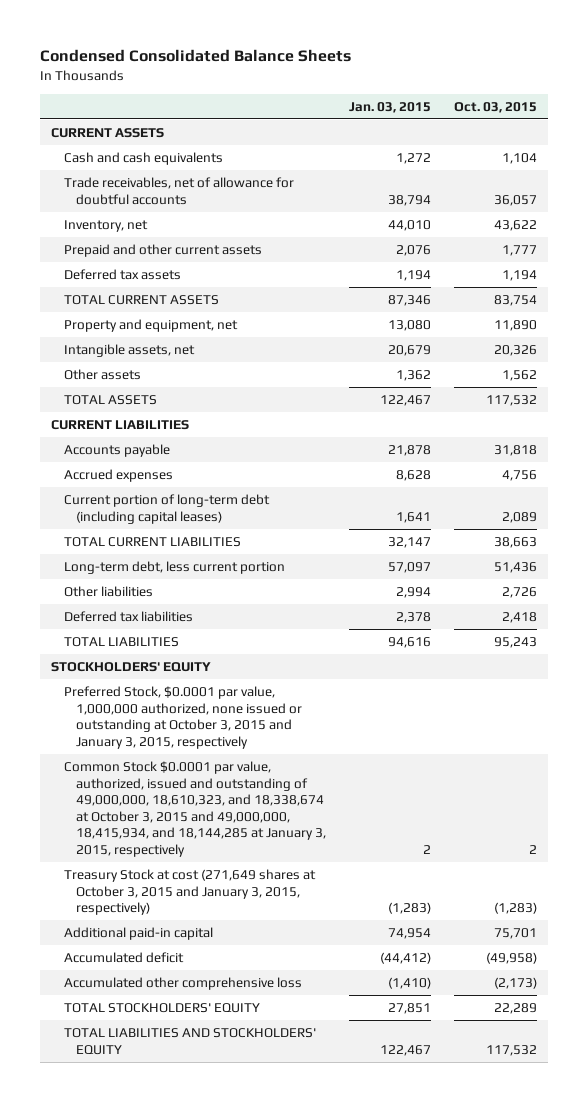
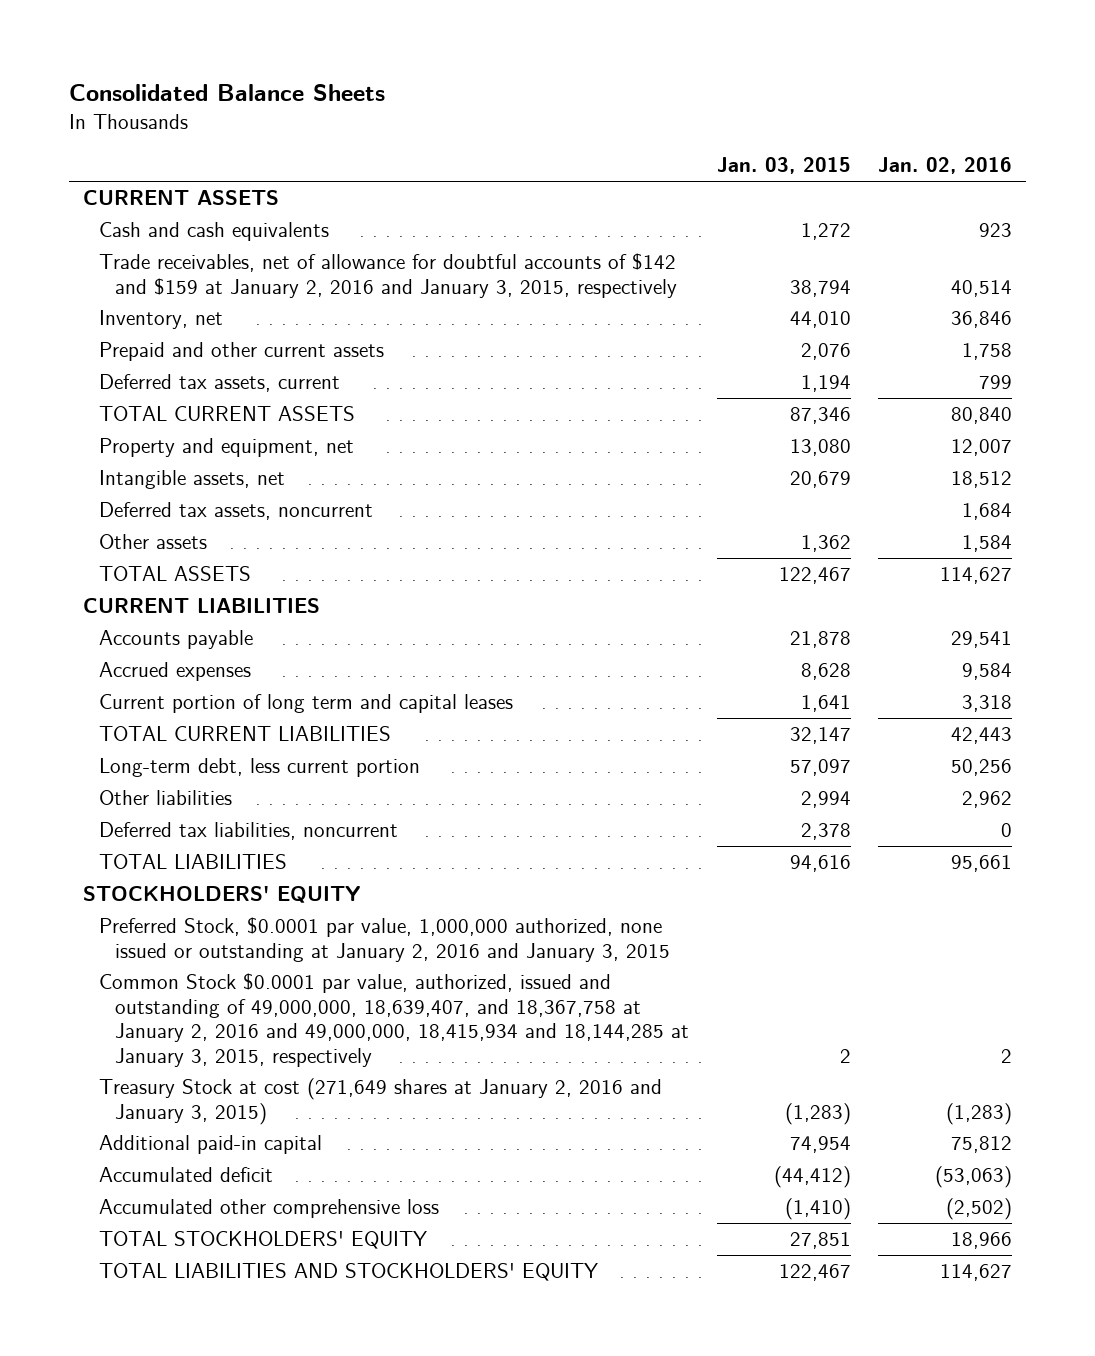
- Condensed Consolidated Balance Sheets
+ Consolidated Balance Sheets
- | Jan. 03, 2015 | Oct. 03, 2015
+ | Jan. 03, 2015 | Jan. 02, 2016
- Trade receivables, net of allowance for doubtful accounts | 38,794 | 36,057
+ Trade receivables, net of allowance for doubtful accounts of $142 and $159 at January 2, 2016 and January 3, 2015, respectively | 38,794 | 40,514
- Deferred tax assets | 1,194 | 1,194
+ Deferred tax assets, current | 1,194 | 799
+ Deferred tax assets, noncurrent | | 1,684
- Current portion of long-term debt (including capital leases) | 1,641 | 2,089
+ Current portion of long term and capital leases | 1,641 | 3,318
- Deferred tax liabilities | 2,378 | 2,418
+ Deferred tax liabilities, noncurrent | 2,378 | 0
- Preferred Stock, $0.0001 par value, 1,000,000 authorized, none issued or outstanding at October 3, 2015 and January 3, 2015, respectively
- Common Stock $0.0001 par value, authorized, issued and outstanding of 49,000,000, 18,610,323, and 18,338,674 at October 3, 2015 and 49,000,000, 18,415,934, and 18,144,285 at January 3, 2015, respectively | 2 | 2
- Treasury Stock at cost (271,649 shares at October 3, 2015 and January 3, 2015, respectively) | (1,283) | (1,283)
+ Preferred Stock, $0.0001 par value, 1,000,000 authorized, none issued or outstanding at January 2, 2016 and January 3, 2015
+ Common Stock $0.0001 par value, authorized, issued and outstanding of 49,000,000, 18,639,407, and 18,367,758 at January 2, 2016 and 49,000,000, 18,415,934 and 18,144,285 at January 3, 2015, respectively | 2 | 2
+ Treasury Stock at cost (271,649 shares at January 2, 2016 and January 3, 2015) | (1,283) | (1,283)

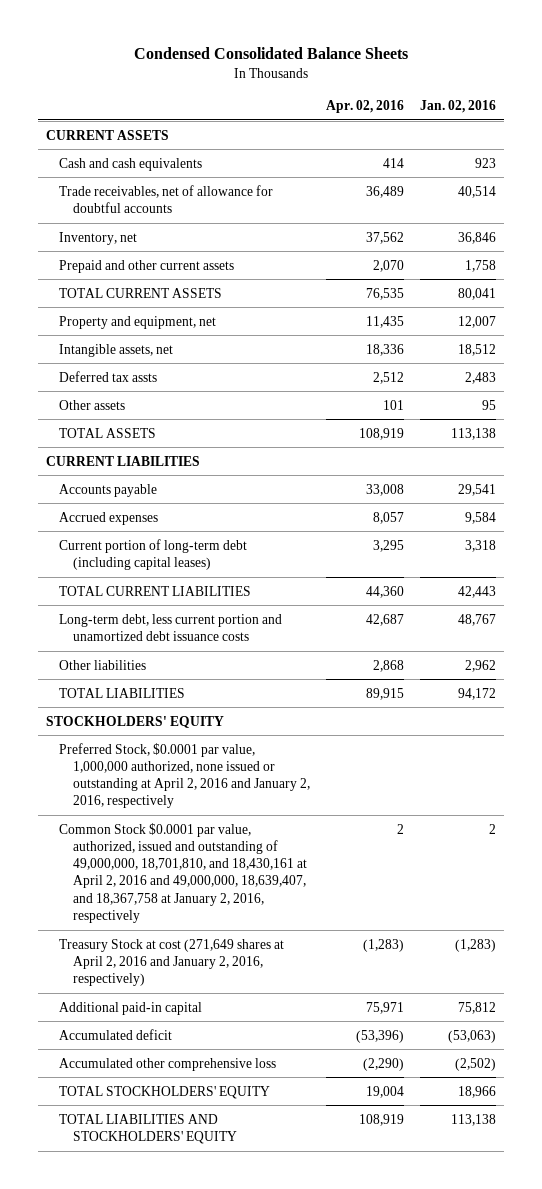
- Consolidated Balance Sheets
+ Condensed Consolidated Balance Sheets
- | Jan. 03, 2015 | Jan. 02, 2016
+ | Apr. 02, 2016 | Jan. 02, 2016
- Trade receivables, net of allowance for doubtful accounts of $142 and $159 at January 2, 2016 and January 3, 2015, respectively | 38,794 | 40,514
+ Trade receivables, net of allowance for doubtful accounts | 36,489 | 40,514
- Deferred tax assets, current | 1,194 | 799
- TOTAL CURRENT ASSETS | 87,346 | 80,840
+ TOTAL CURRENT ASSETS | 76,535 | 80,041
- Deferred tax assets, noncurrent | | 1,684
- Other assets | 1,362 | 1,584
- TOTAL ASSETS | 122,467 | 114,627
+ Deferred tax assts | 2,512 | 2,483
+ Other assets | 101 | 95
+ TOTAL ASSETS | 108,919 | 113,138
- Current portion of long term and capital leases | 1,641 | 3,318
+ Current portion of long-term debt (including capital leases) | 3,295 | 3,318
- Long-term debt, less current portion | 57,097 | 50,256
+ Long-term debt, less current portion and unamortized debt issuance costs | 42,687 | 48,767
- Deferred tax liabilities, noncurrent | 2,378 | 0
- TOTAL LIABILITIES | 94,616 | 95,661
+ TOTAL LIABILITIES | 89,915 | 94,172
- Preferred Stock, $0.0001 par value, 1,000,000 authorized, none issued or outstanding at January 2, 2016 and January 3, 2015
- Common Stock $0.0001 par value, authorized, issued and outstanding of 49,000,000, 18,639,407, and 18,367,758 at January 2, 2016 and 49,000,000, 18,415,934 and 18,144,285 at January 3, 2015, respectively | 2 | 2
- Treasury Stock at cost (271,649 shares at January 2, 2016 and January 3, 2015) | (1,283) | (1,283)
+ Preferred Stock, $0.0001 par value, 1,000,000 authorized, none issued or outstanding at April 2, 2016 and January 2, 2016, respectively
+ Common Stock $0.0001 par value, authorized, issued and outstanding of 49,000,000, 18,701,810, and 18,430,161 at April 2, 2016 and 49,000,000, 18,639,407, and 18,367,758 at January 2, 2016, respectively | 2 | 2
+ Treasury Stock at cost (271,649 shares at April 2, 2016 and January 2, 2016, respectively) | (1,283) | (1,283)
- TOTAL LIABILITIES AND STOCKHOLDERS' EQUITY | 122,467 | 114,627
+ TOTAL LIABILITIES AND STOCKHOLDERS' EQUITY | 108,919 | 113,138

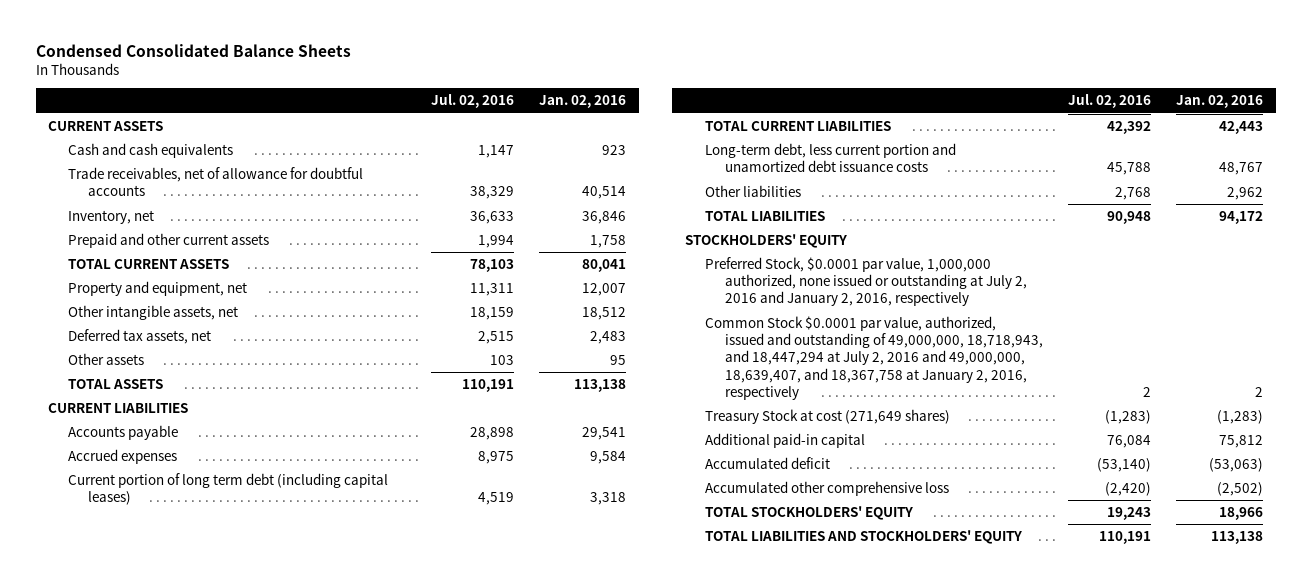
- | Apr. 02, 2016 | Jan. 02, 2016
+ | Jul. 02, 2016 | Jan. 02, 2016
- Intangible assets, net | 18,336 | 18,512
- Deferred tax assts | 2,512 | 2,483
+ Other intangible assets, net | 18,159 | 18,512
+ Deferred tax assets, net | 2,515 | 2,483
- Current portion of long-term debt (including capital leases) | 3,295 | 3,318
+ Current portion of long term debt (including capital leases) | 4,519 | 3,318
- Preferred Stock, $0.0001 par value, 1,000,000 authorized, none issued or outstanding at April 2, 2016 and January 2, 2016, respectively
- Common Stock $0.0001 par value, authorized, issued and outstanding of 49,000,000, 18,701,810, and 18,430,161 at April 2, 2016 and 49,000,000, 18,639,407, and 18,367,758 at January 2, 2016, respectively | 2 | 2
- Treasury Stock at cost (271,649 shares at April 2, 2016 and January 2, 2016, respectively) | (1,283) | (1,283)
+ Preferred Stock, $0.0001 par value, 1,000,000 authorized, none issued or outstanding at July 2, 2016 and January 2, 2016, respectively
+ Common Stock $0.0001 par value, authorized, issued and outstanding of 49,000,000, 18,718,943, and 18,447,294 at July 2, 2016 and 49,000,000, 18,639,407, and 18,367,758 at January 2, 2016, respectively | 2 | 2
+ Treasury Stock at cost (271,649 shares) | (1,283) | (1,283)

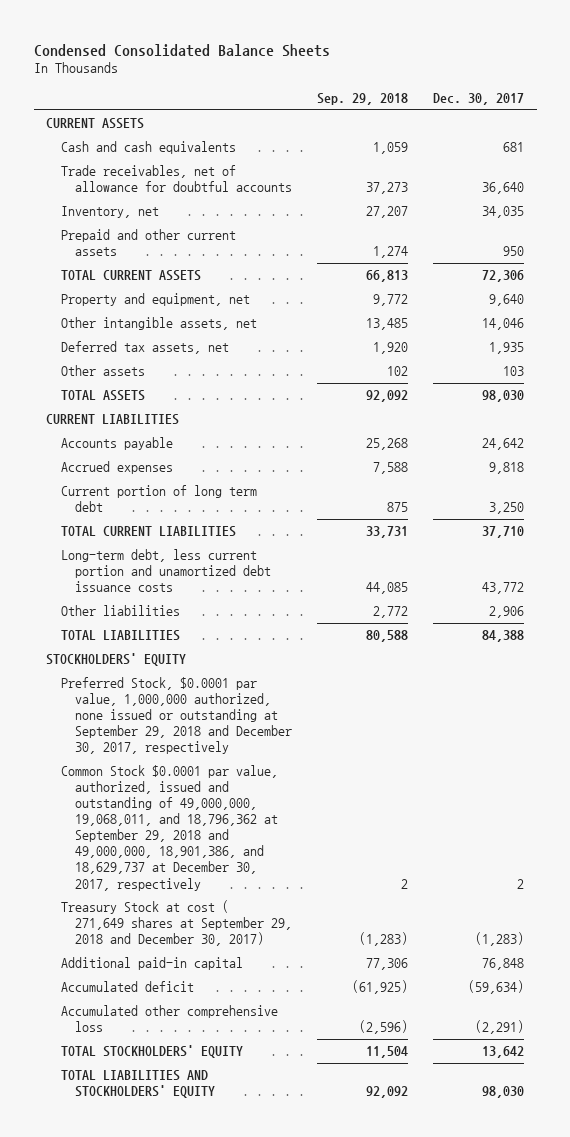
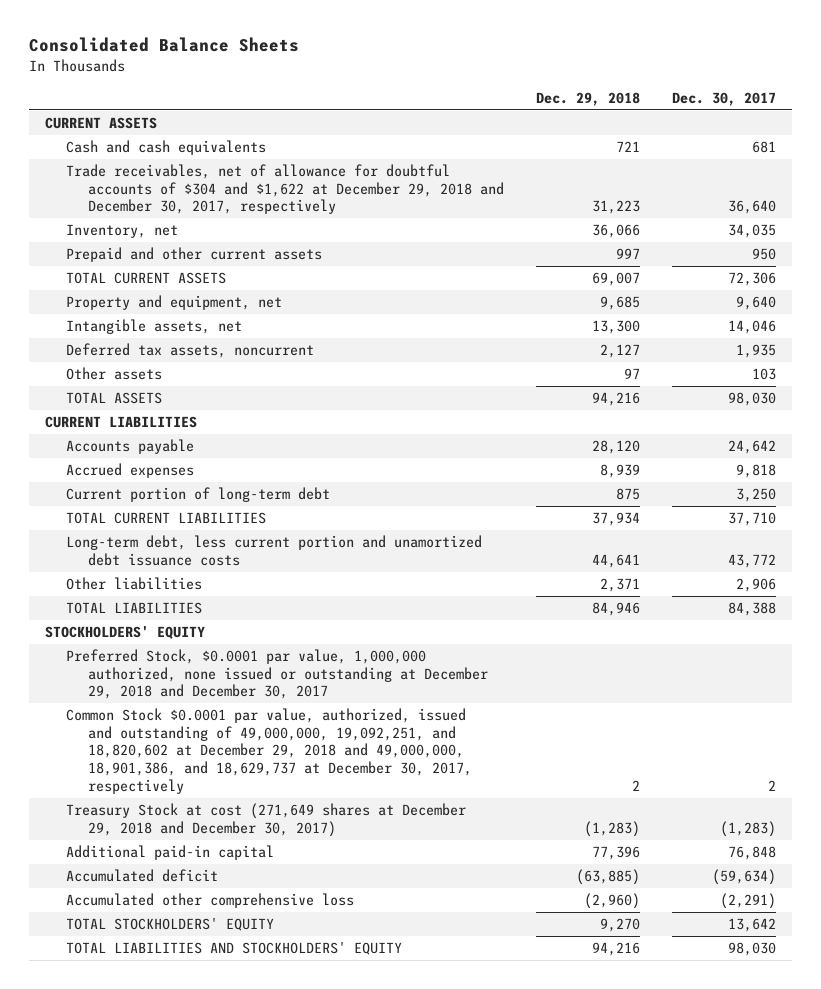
- Condensed Consolidated Balance Sheets
+ Consolidated Balance Sheets
- | Sep. 29, 2018 | Dec. 30, 2017
+ | Dec. 29, 2018 | Dec. 30, 2017
- Trade receivables, net of allowance for doubtful accounts | 37,273 | 36,640
+ Trade receivables, net of allowance for doubtful accounts of $304 and $1,622 at December 29, 2018 and December 30, 2017, respectively | 31,223 | 36,640
- Other intangible assets, net | 13,485 | 14,046
- Deferred tax assets, net | 1,920 | 1,935
+ Intangible assets, net | 13,300 | 14,046
+ Deferred tax assets, noncurrent | 2,127 | 1,935
- Current portion of long term debt | 875 | 3,250
+ Current portion of long-term debt | 875 | 3,250
- Preferred Stock, $0.0001 par value, 1,000,000 authorized, none issued or outstanding at September 29, 2018 and December 30, 2017, respectively
- Common Stock $0.0001 par value, authorized, issued and outstanding of 49,000,000, 19,068,011, and 18,796,362 at September 29, 2018 and 49,000,000, 18,901,386, and 18,629,737 at December 30, 2017, respectively | 2 | 2
- Treasury Stock at cost ( 271,649 shares at September 29, 2018 and December 30, 2017) | (1,283) | (1,283)
+ Preferred Stock, $0.0001 par value, 1,000,000 authorized, none issued or outstanding at December 29, 2018 and December 30, 2017
+ Common Stock $0.0001 par value, authorized, issued and outstanding of 49,000,000, 19,092,251, and 18,820,602 at December 29, 2018 and 49,000,000, 18,901,386, and 18,629,737 at December 30, 2017, respectively | 2 | 2
+ Treasury Stock at cost (271,649 shares at December 29, 2018 and December 30, 2017) | (1,283) | (1,283)

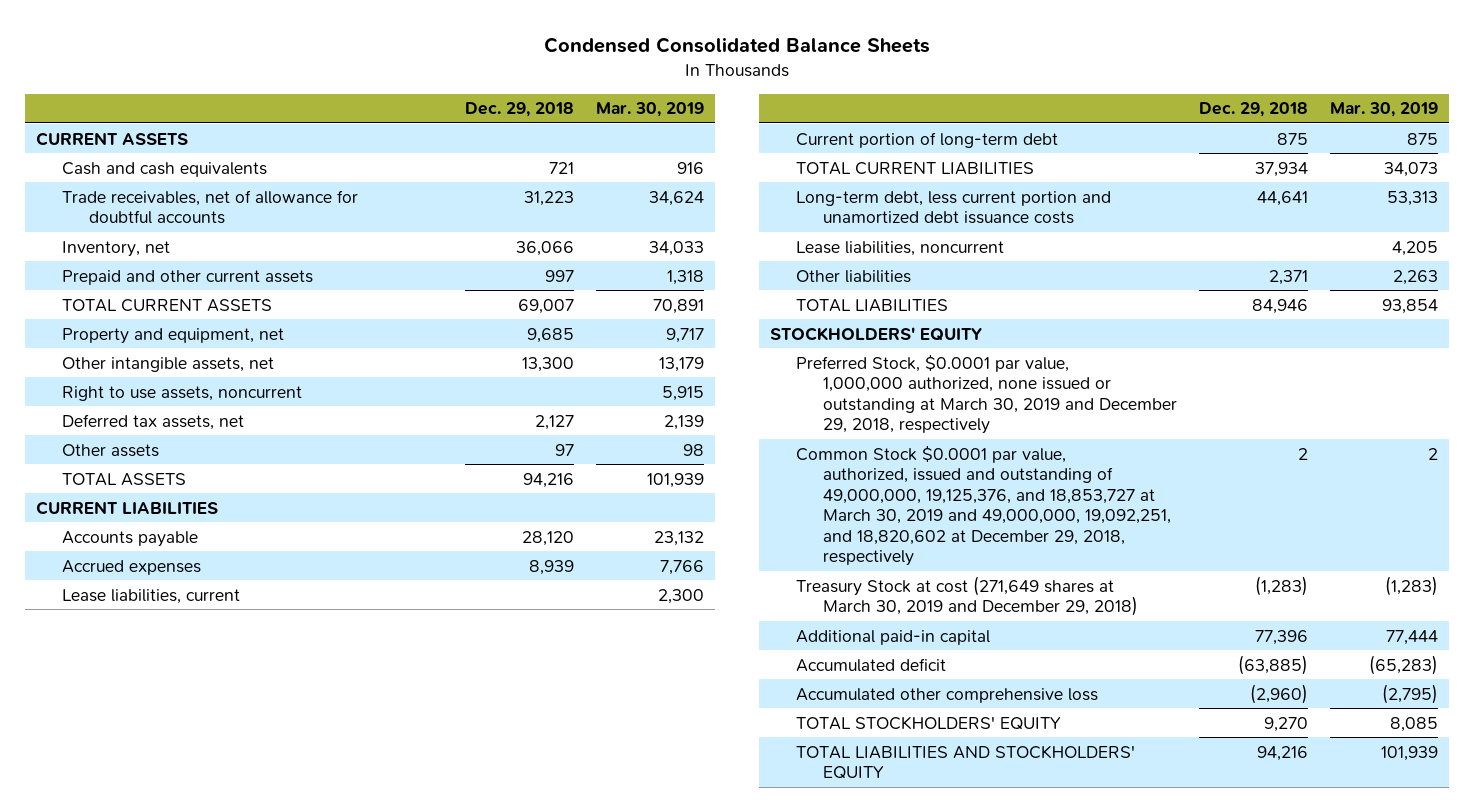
- Consolidated Balance Sheets
+ Condensed Consolidated Balance Sheets
- | Dec. 29, 2018 | Dec. 30, 2017
+ | Dec. 29, 2018 | Mar. 30, 2019
- Trade receivables, net of allowance for doubtful accounts of $304 and $1,622 at December 29, 2018 and December 30, 2017, respectively | 31,223 | 36,640
+ Trade receivables, net of allowance for doubtful accounts | 31,223 | 34,624
- Intangible assets, net | 13,300 | 14,046
- Deferred tax assets, noncurrent | 2,127 | 1,935
+ Other intangible assets, net | 13,300 | 13,179
+ Right to use assets, noncurrent | | 5,915
+ Deferred tax assets, net | 2,127 | 2,139
+ Lease liabilities, current | | 2,300
+ Lease liabilities, noncurrent | | 4,205
- Preferred Stock, $0.0001 par value, 1,000,000 authorized, none issued or outstanding at December 29, 2018 and December 30, 2017
- Common Stock $0.0001 par value, authorized, issued and outstanding of 49,000,000, 19,092,251, and 18,820,602 at December 29, 2018 and 49,000,000, 18,901,386, and 18,629,737 at December 30, 2017, respectively | 2 | 2
- Treasury Stock at cost (271,649 shares at December 29, 2018 and December 30, 2017) | (1,283) | (1,283)
+ Preferred Stock, $0.0001 par value, 1,000,000 authorized, none issued or outstanding at March 30, 2019 and December 29, 2018, respectively
+ Common Stock $0.0001 par value, authorized, issued and outstanding of 49,000,000, 19,125,376, and 18,853,727 at March 30, 2019 and 49,000,000, 19,092,251, and 18,820,602 at December 29, 2018, respectively | 2 | 2
+ Treasury Stock at cost (271,649 shares at March 30, 2019 and December 29, 2018) | (1,283) | (1,283)

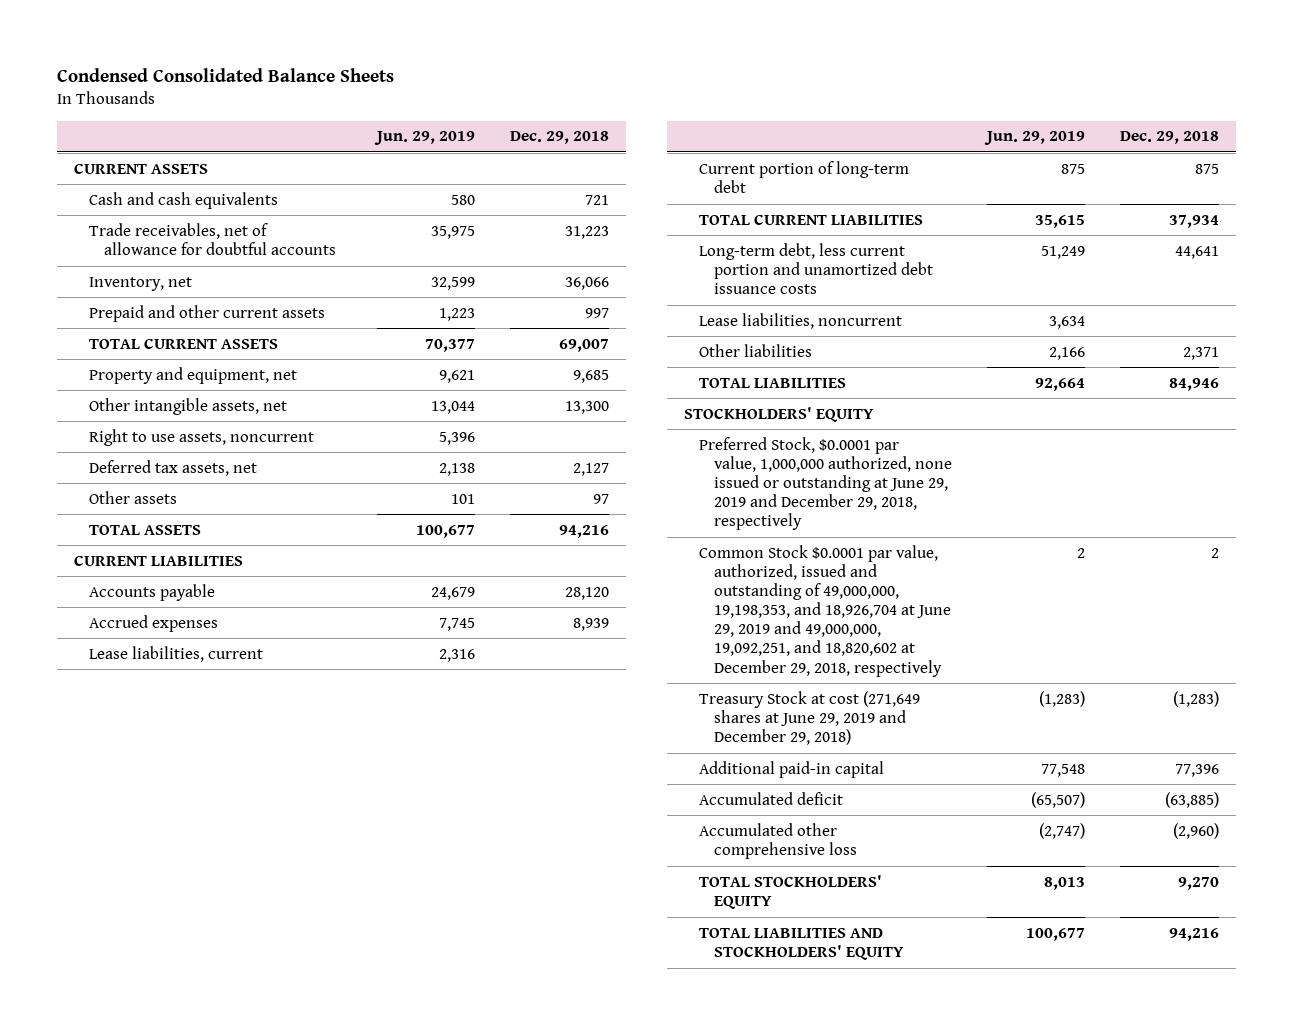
- | Dec. 29, 2018 | Mar. 30, 2019
+ | Jun. 29, 2019 | Dec. 29, 2018
- Preferred Stock, $0.0001 par value, 1,000,000 authorized, none issued or outstanding at March 30, 2019 and December 29, 2018, respectively
- Common Stock $0.0001 par value, authorized, issued and outstanding of 49,000,000, 19,125,376, and 18,853,727 at March 30, 2019 and 49,000,000, 19,092,251, and 18,820,602 at December 29, 2018, respectively | 2 | 2
- Treasury Stock at cost (271,649 shares at March 30, 2019 and December 29, 2018) | (1,283) | (1,283)
+ Preferred Stock, $0.0001 par value, 1,000,000 authorized, none issued or outstanding at June 29, 2019 and December 29, 2018, respectively
+ Common Stock $0.0001 par value, authorized, issued and outstanding of 49,000,000, 19,198,353, and 18,926,704 at June 29, 2019 and 49,000,000, 19,092,251, and 18,820,602 at December 29, 2018, respectively | 2 | 2
+ Treasury Stock at cost (271,649 shares at June 29, 2019 and December 29, 2018) | (1,283) | (1,283)

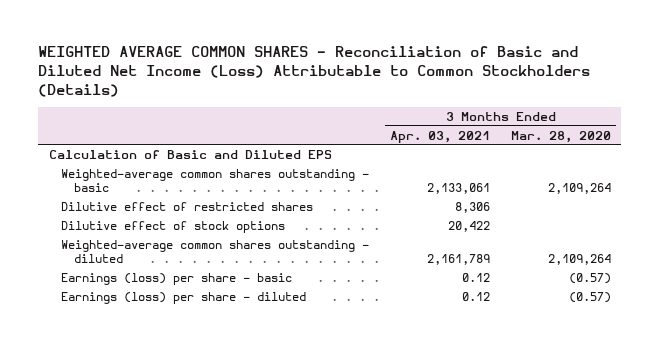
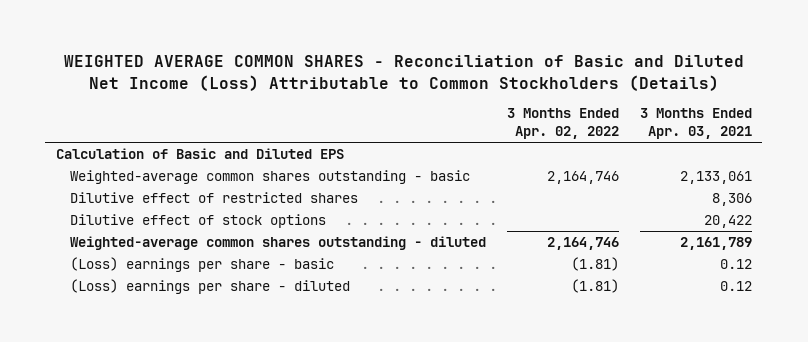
- | 3 Months Ended Apr. 03, 2021 | 3 Months Ended Mar. 28, 2020
+ | 3 Months Ended Apr. 02, 2022 | 3 Months Ended Apr. 03, 2021
- Earnings (loss) per share - basic | 0.12 | (0.57)
- Earnings (loss) per share - diluted | 0.12 | (0.57)
+ (Loss) earnings per share - basic | (1.81) | 0.12
+ (Loss) earnings per share - diluted | (1.81) | 0.12

